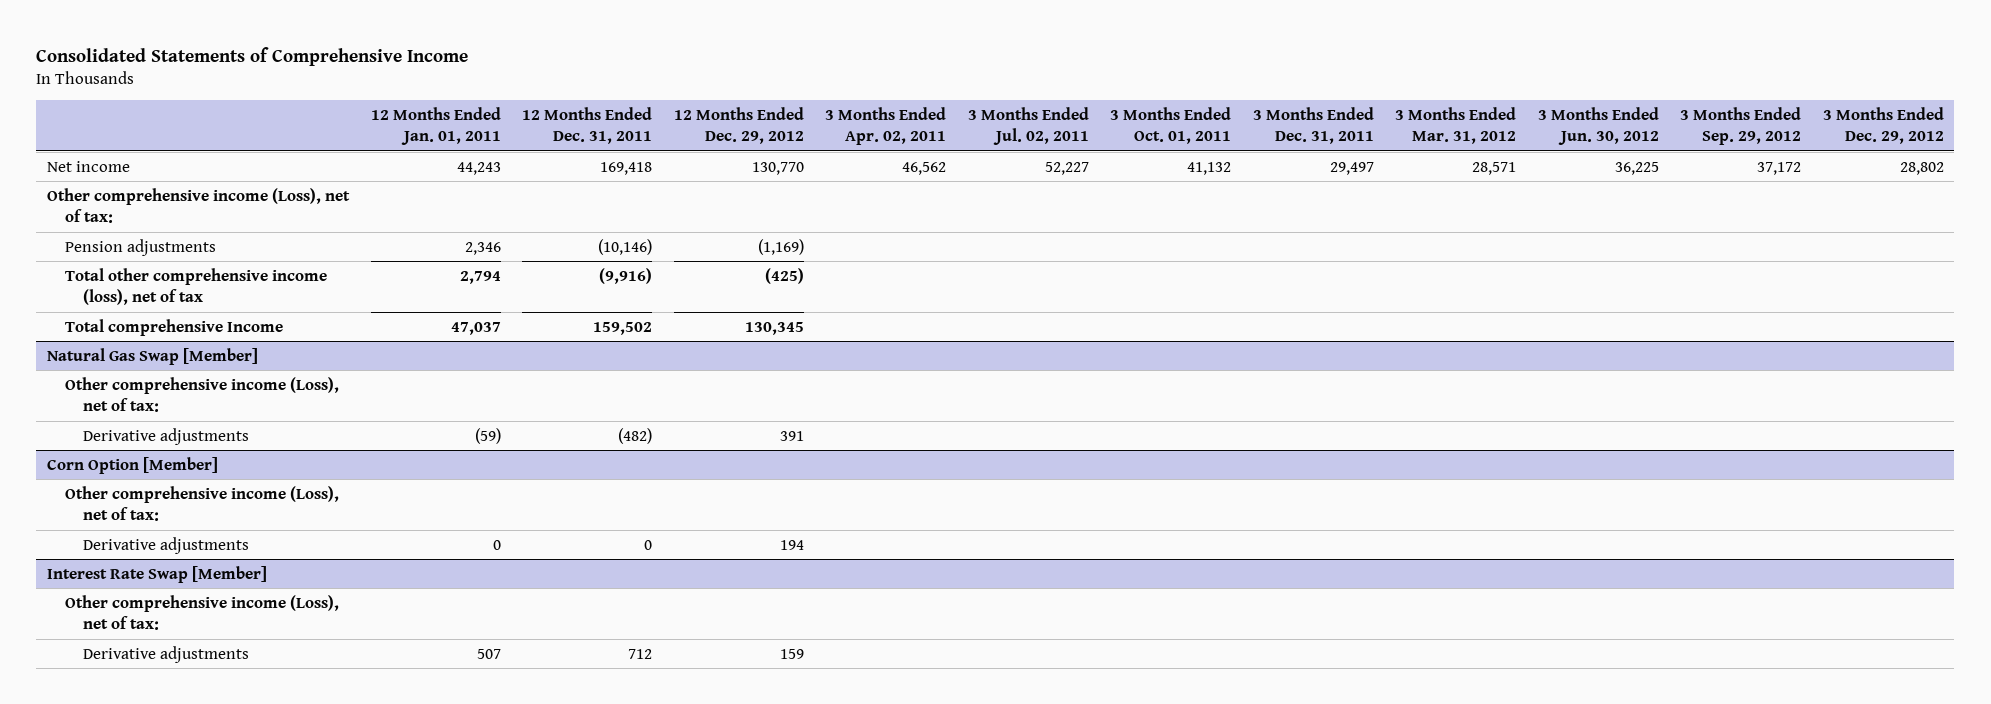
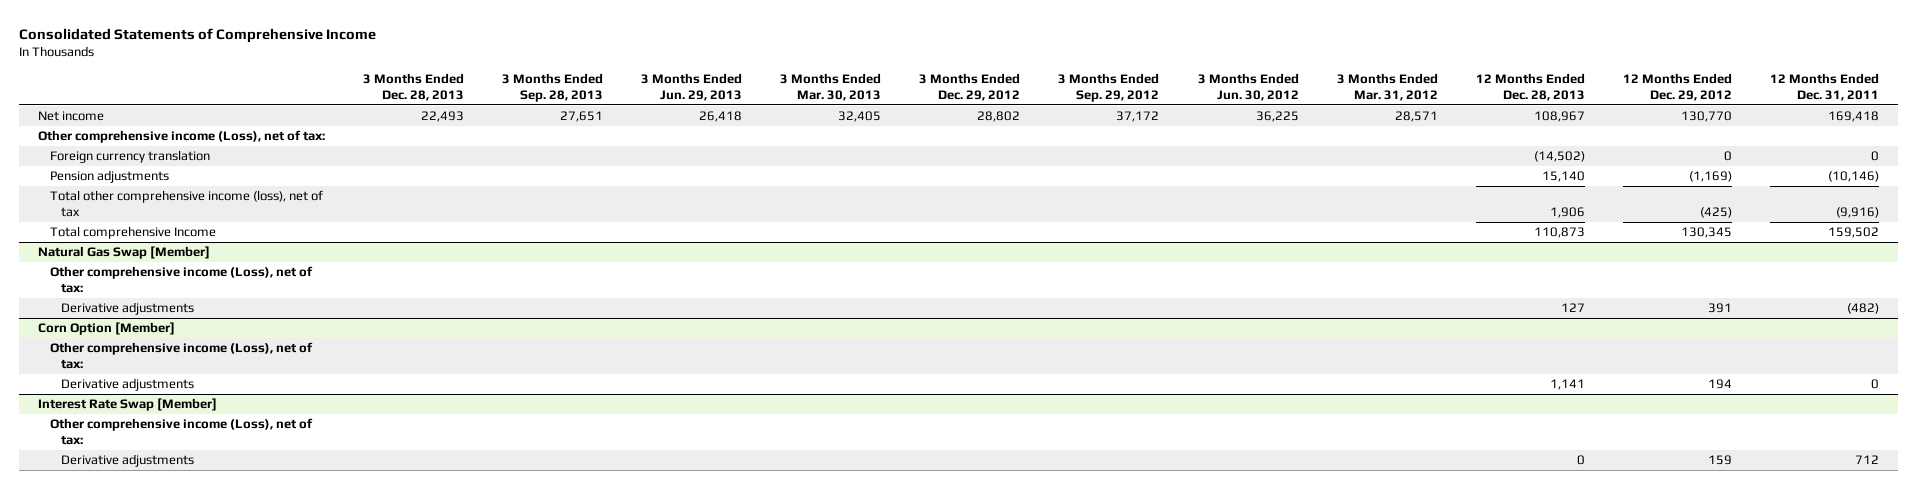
- | 12 Months Ended Jan. 01, 2011 | 12 Months Ended Dec. 31, 2011 | 12 Months Ended Dec. 29, 2012 | 3 Months Ended Apr. 02, 2011 | 3 Months Ended Jul. 02, 2011 | 3 Months Ended Oct. 01, 2011 | 3 Months Ended Dec. 31, 2011 | 3 Months Ended Mar. 31, 2012 | 3 Months Ended Jun. 30, 2012 | 3 Months Ended Sep. 29, 2012 | 3 Months Ended Dec. 29, 2012
+ | 3 Months Ended Dec. 28, 2013 | 3 Months Ended Sep. 28, 2013 | 3 Months Ended Jun. 29, 2013 | 3 Months Ended Mar. 30, 2013 | 3 Months Ended Dec. 29, 2012 | 3 Months Ended Sep. 29, 2012 | 3 Months Ended Jun. 30, 2012 | 3 Months Ended Mar. 31, 2012 | 12 Months Ended Dec. 28, 2013 | 12 Months Ended Dec. 29, 2012 | 12 Months Ended Dec. 31, 2011
+ Foreign currency translation | | | | | | | | | (14,502) | 0 | 0

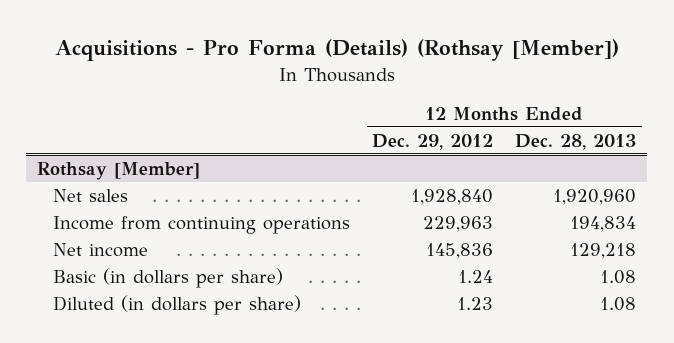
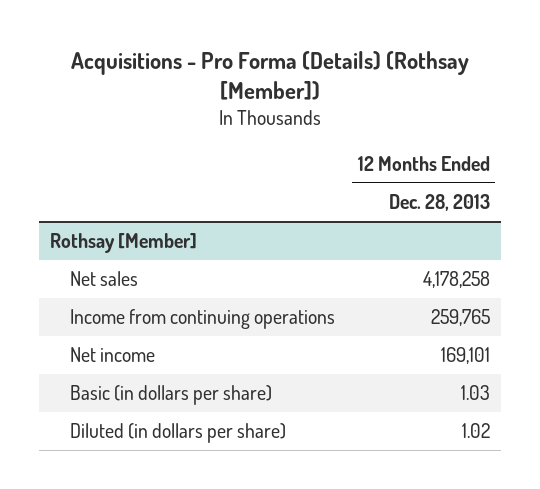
- | 12 Months Ended Dec. 29, 2012 | 12 Months Ended Dec. 28, 2013
+ | 12 Months Ended Dec. 28, 2013
@ Rothsay [Member]
- Net sales | 1,928,840 | 1,920,960
- Income from continuing operations | 229,963 | 194,834
- Net income | 145,836 | 129,218
- Basic (in dollars per share) | 1.24 | 1.08
- Diluted (in dollars per share) | 1.23 | 1.08
+ Net sales | 4,178,258
+ Income from continuing operations | 259,765
+ Net income | 169,101
+ Basic (in dollars per share) | 1.03
+ Diluted (in dollars per share) | 1.02

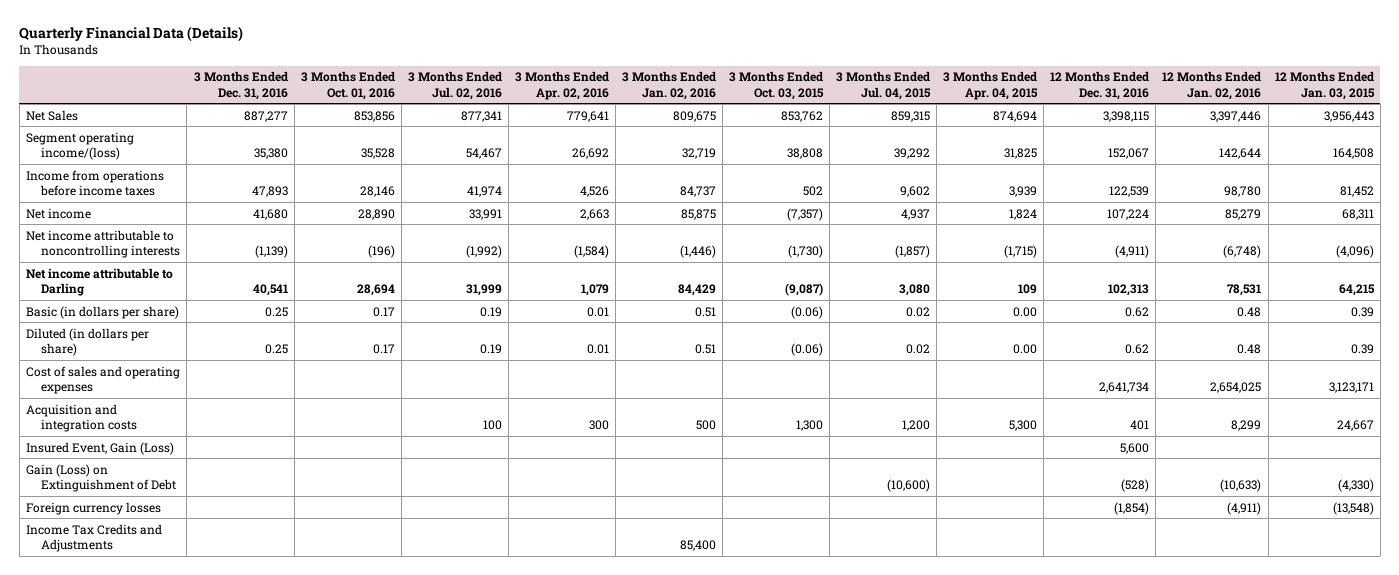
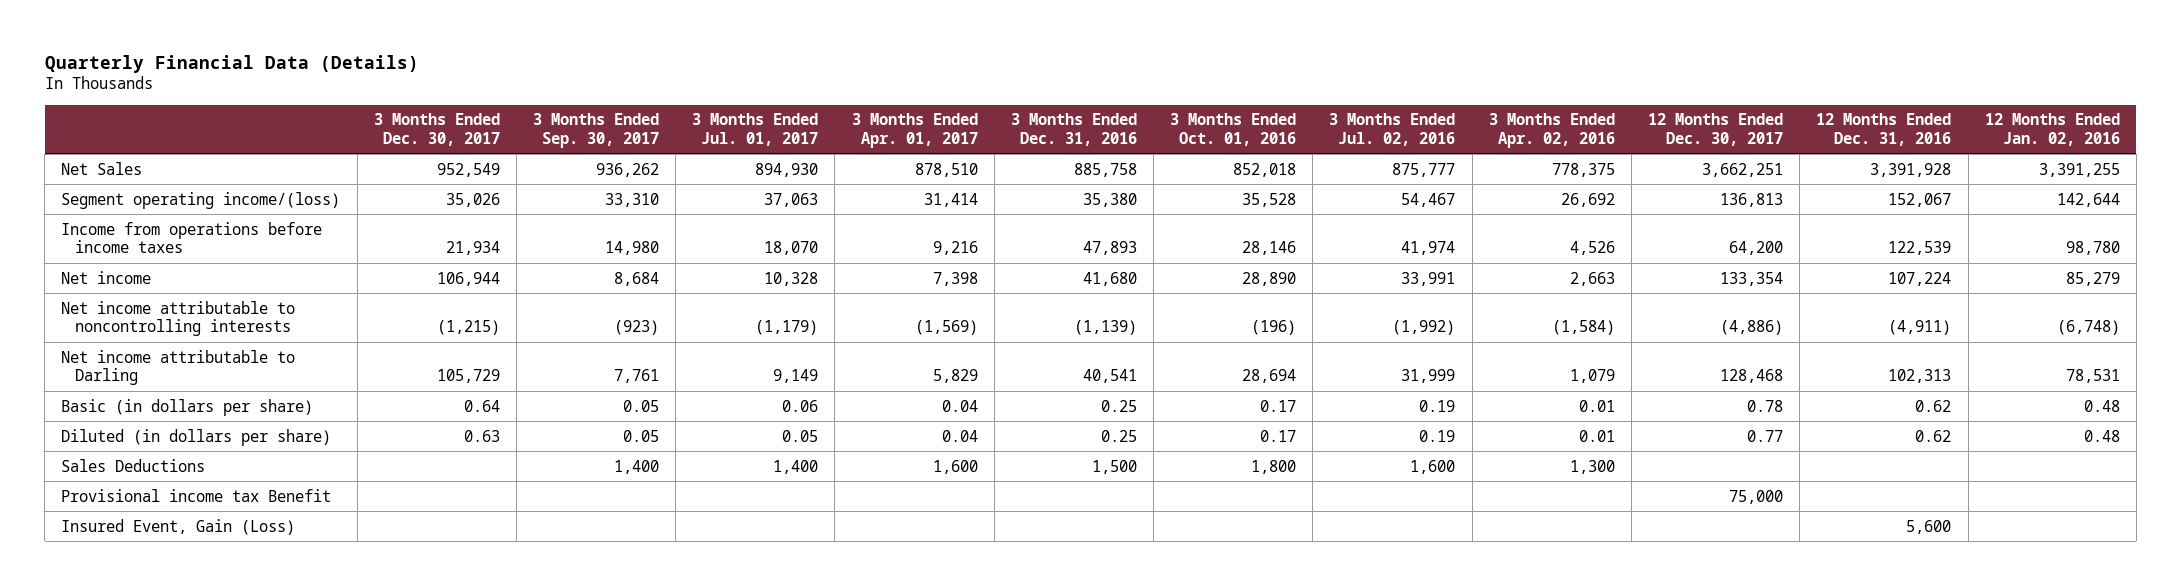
- | 3 Months Ended Dec. 31, 2016 | 3 Months Ended Oct. 01, 2016 | 3 Months Ended Jul. 02, 2016 | 3 Months Ended Apr. 02, 2016 | 3 Months Ended Jan. 02, 2016 | 3 Months Ended Oct. 03, 2015 | 3 Months Ended Jul. 04, 2015 | 3 Months Ended Apr. 04, 2015 | 12 Months Ended Dec. 31, 2016 | 12 Months Ended Jan. 02, 2016 | 12 Months Ended Jan. 03, 2015
+ | 3 Months Ended Dec. 30, 2017 | 3 Months Ended Sep. 30, 2017 | 3 Months Ended Jul. 01, 2017 | 3 Months Ended Apr. 01, 2017 | 3 Months Ended Dec. 31, 2016 | 3 Months Ended Oct. 01, 2016 | 3 Months Ended Jul. 02, 2016 | 3 Months Ended Apr. 02, 2016 | 12 Months Ended Dec. 30, 2017 | 12 Months Ended Dec. 31, 2016 | 12 Months Ended Jan. 02, 2016
- Net Sales | 887,277 | 853,856 | 877,341 | 779,641 | 809,675 | 853,762 | 859,315 | 874,694 | 3,398,115 | 3,397,446 | 3,956,443
+ Net Sales | 952,549 | 936,262 | 894,930 | 878,510 | 885,758 | 852,018 | 875,777 | 778,375 | 3,662,251 | 3,391,928 | 3,391,255
- Cost of sales and operating expenses | | | | | | | | | 2,641,734 | 2,654,025 | 3,123,171
- Acquisition and integration costs | | | 100 | 300 | 500 | 1,300 | 1,200 | 5,300 | 401 | 8,299 | 24,667
+ Sales Deductions | | 1,400 | 1,400 | 1,600 | 1,500 | 1,800 | 1,600 | 1,300 | | |
+ Provisional income tax Benefit | | | | | | | | | 75,000 | |
- Gain (Loss) on Extinguishment of Debt | | | | | | | (10,600) | | (528) | (10,633) | (4,330)
- Foreign currency losses | | | | | | | | | (1,854) | (4,911) | (13,548)
- Income Tax Credits and Adjustments | | | | | 85,400 | | | | | |

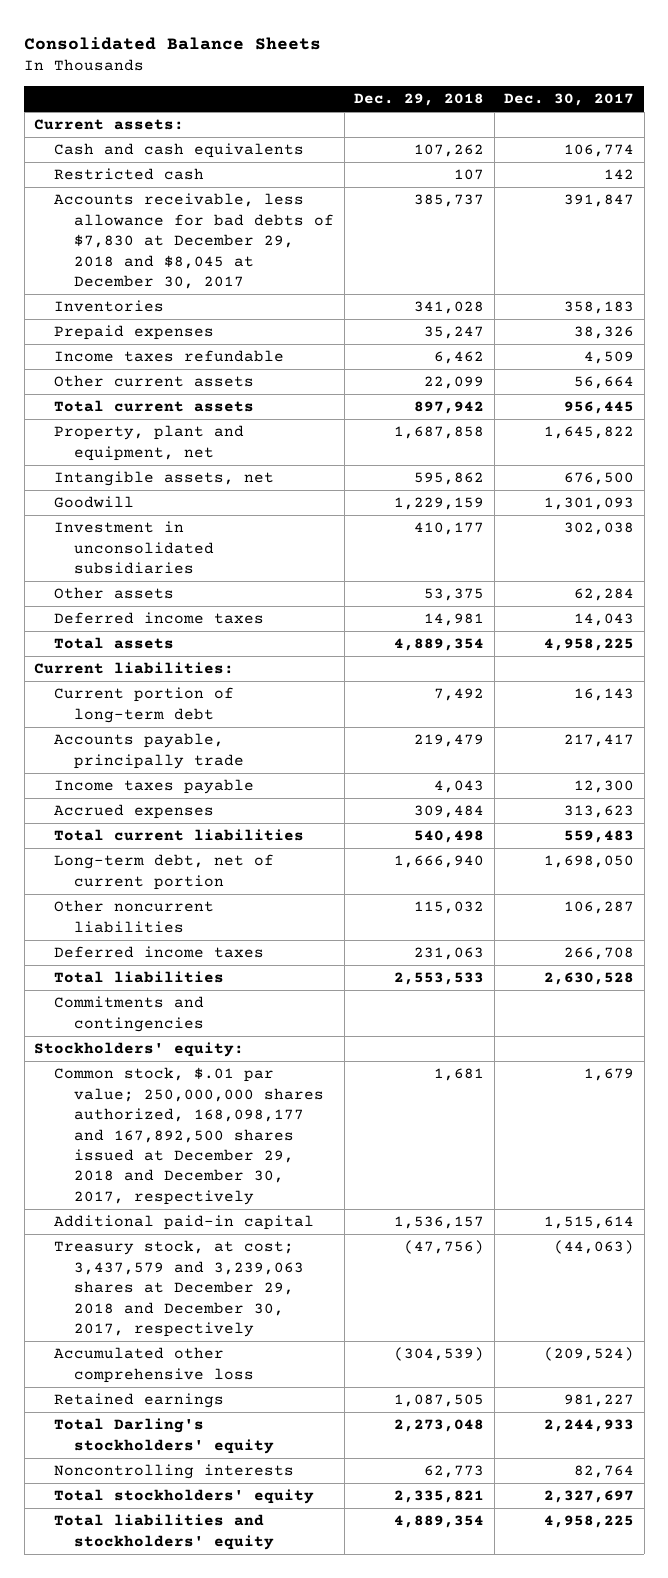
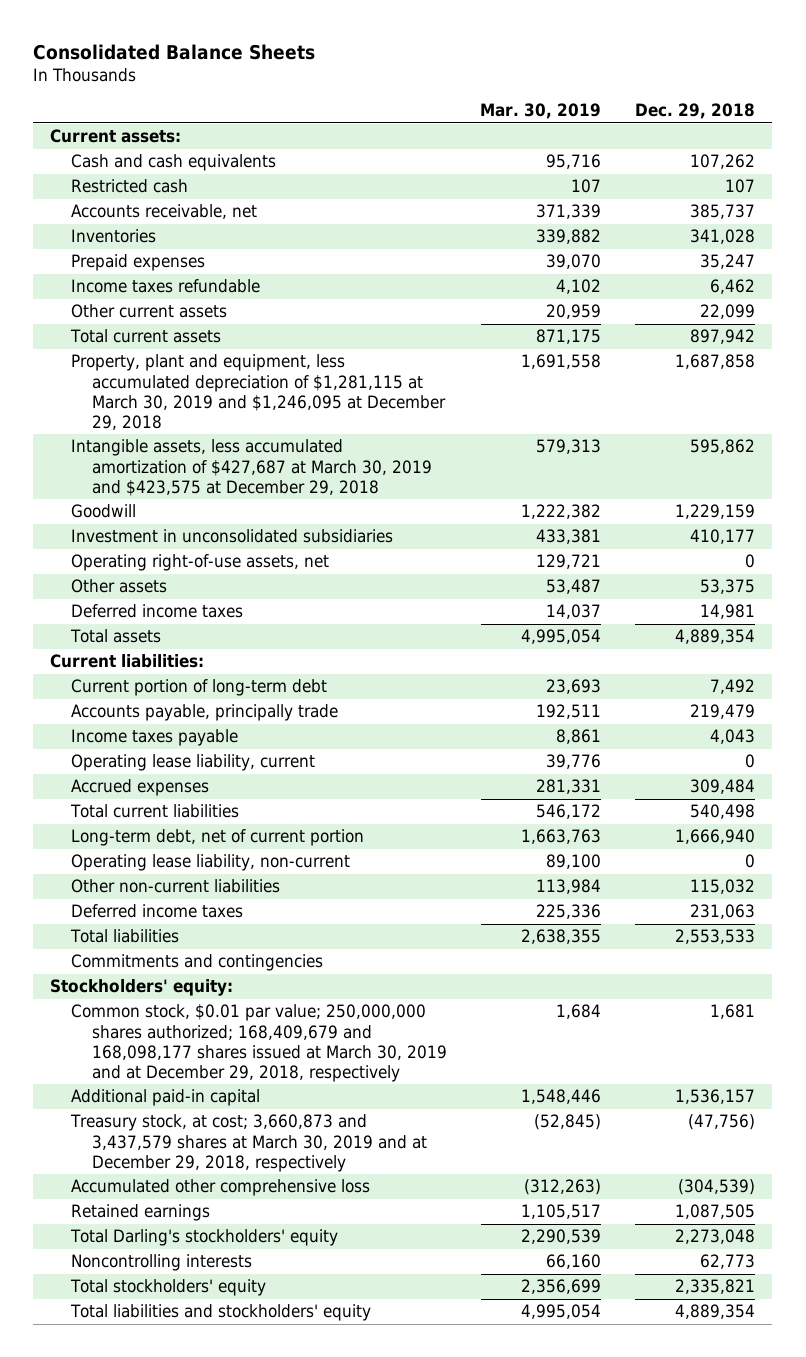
- | Dec. 29, 2018 | Dec. 30, 2017
+ | Mar. 30, 2019 | Dec. 29, 2018
- Accounts receivable, less allowance for bad debts of $7,830 at December 29, 2018 and $8,045 at December 30, 2017 | 385,737 | 391,847
+ Accounts receivable, net | 371,339 | 385,737
- Property, plant and equipment, net | 1,687,858 | 1,645,822
- Intangible assets, net | 595,862 | 676,500
+ Property, plant and equipment, less accumulated depreciation of $1,281,115 at March 30, 2019 and $1,246,095 at December 29, 2018 | 1,691,558 | 1,687,858
+ Intangible assets, less accumulated amortization of $427,687 at March 30, 2019 and $423,575 at December 29, 2018 | 579,313 | 595,862
+ Operating right-of-use assets, net | 129,721 | 0
+ Operating lease liability, current | 39,776 | 0
- Other noncurrent liabilities | 115,032 | 106,287
+ Operating lease liability, non-current | 89,100 | 0
+ Other non-current liabilities | 113,984 | 115,032
- Common stock, $.01 par value; 250,000,000 shares authorized, 168,098,177 and 167,892,500 shares issued at December 29, 2018 and December 30, 2017, respectively | 1,681 | 1,679
+ Common stock, $0.01 par value; 250,000,000 shares authorized; 168,409,679 and 168,098,177 shares issued at March 30, 2019 and at December 29, 2018, respectively | 1,684 | 1,681
- Treasury stock, at cost; 3,437,579 and 3,239,063 shares at December 29, 2018 and December 30, 2017, respectively | (47,756) | (44,063)
+ Treasury stock, at cost; 3,660,873 and 3,437,579 shares at March 30, 2019 and at December 29, 2018, respectively | (52,845) | (47,756)

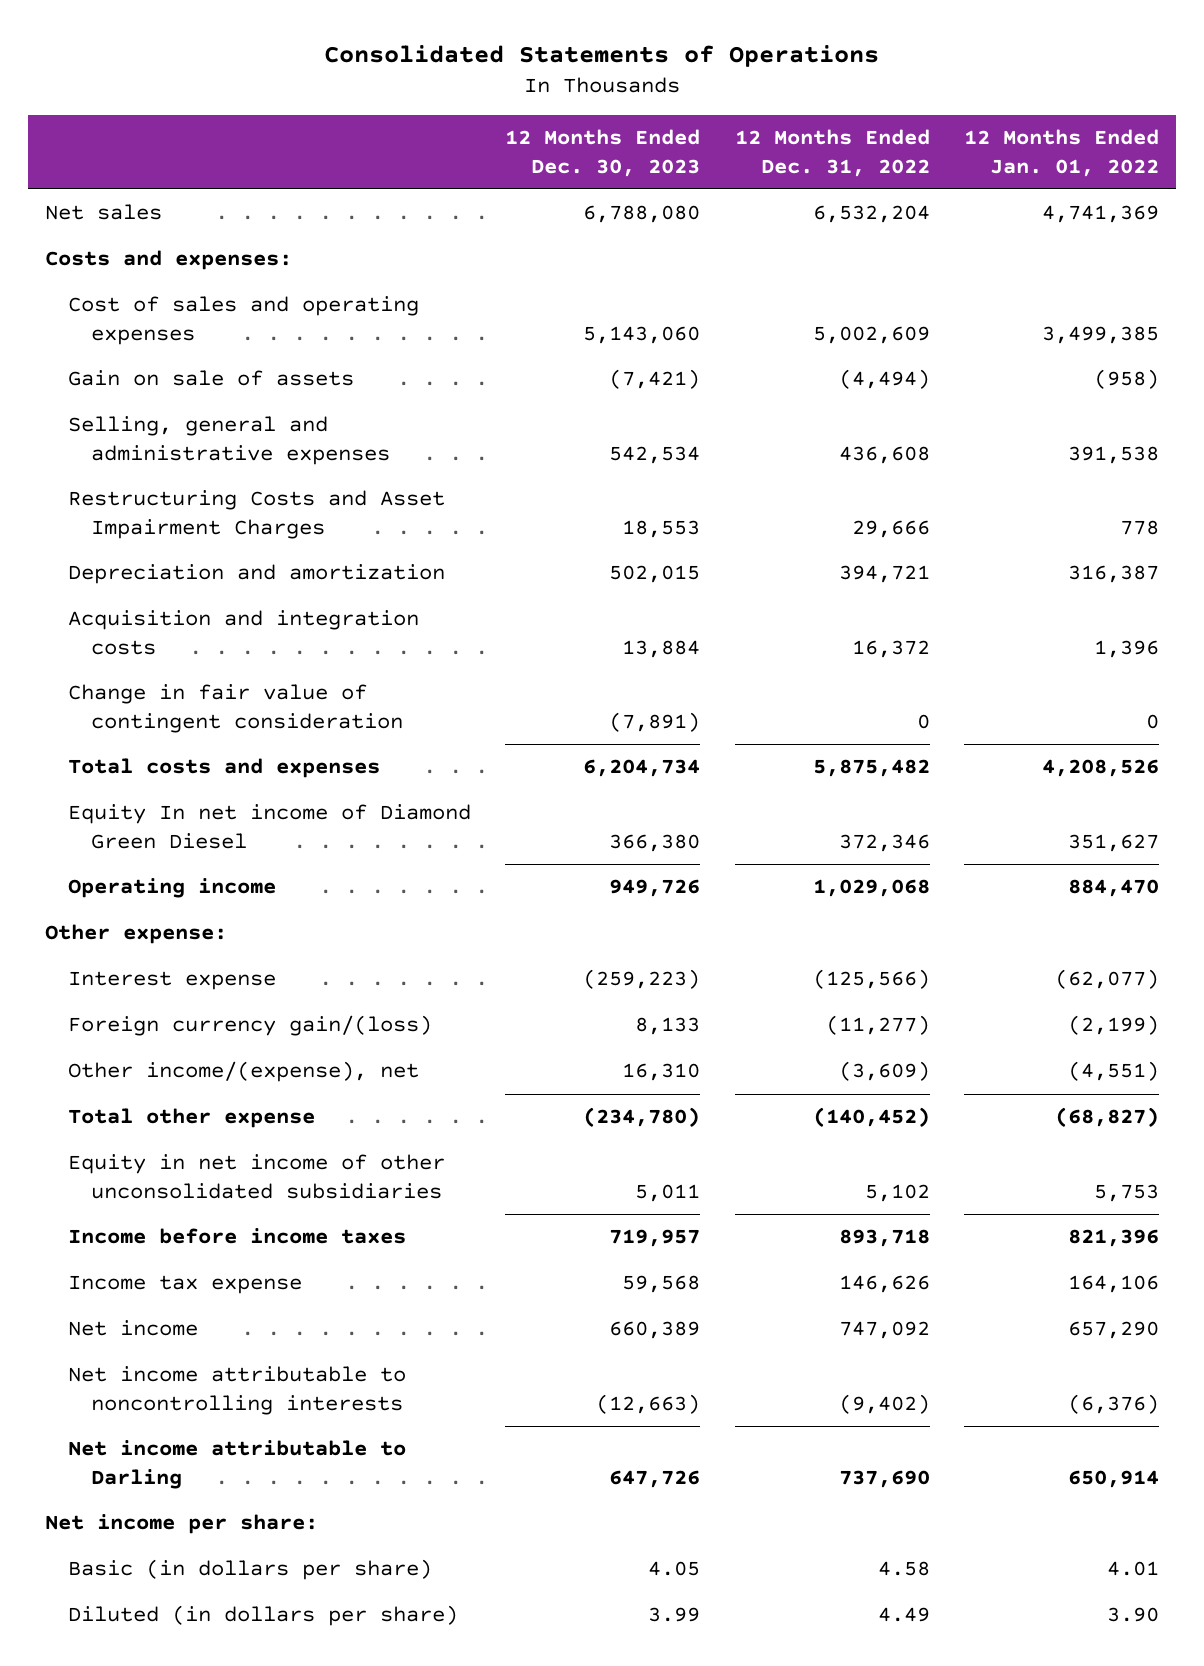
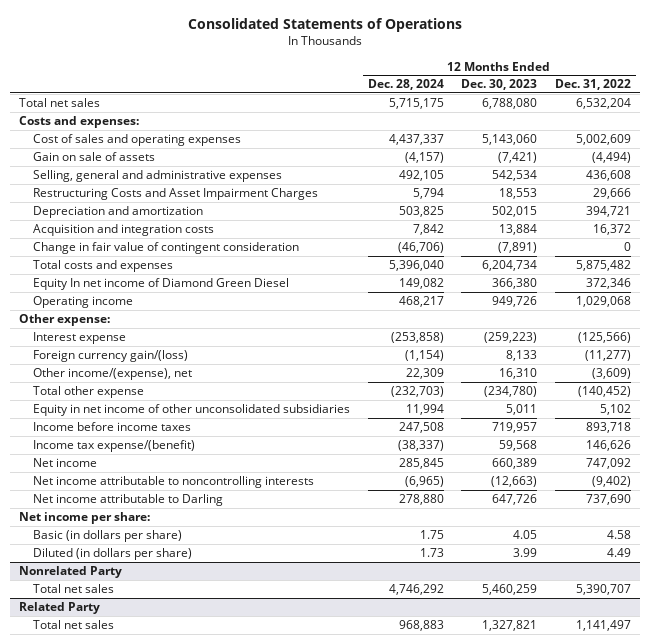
- | 12 Months Ended Dec. 30, 2023 | 12 Months Ended Dec. 31, 2022 | 12 Months Ended Jan. 01, 2022
+ | 12 Months Ended Dec. 28, 2024 | 12 Months Ended Dec. 30, 2023 | 12 Months Ended Dec. 31, 2022
- Net sales | 6,788,080 | 6,532,204 | 4,741,369
+ Total net sales | 5,715,175 | 6,788,080 | 6,532,204
- Income tax expense | 59,568 | 146,626 | 164,106
+ Income tax expense/(benefit) | (38,337) | 59,568 | 146,626
+ Nonrelated Party
+ Total net sales | 4,746,292 | 5,460,259 | 5,390,707
+ Related Party
+ Total net sales | 968,883 | 1,327,821 | 1,141,497

